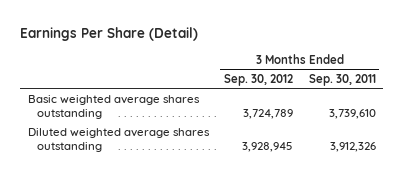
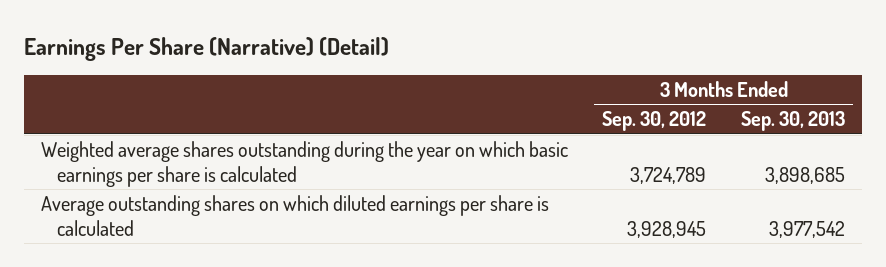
- Earnings Per Share (Detail)
+ Earnings Per Share (Narrative) (Detail)
- | 3 Months Ended Sep. 30, 2012 | 3 Months Ended Sep. 30, 2011
+ | 3 Months Ended Sep. 30, 2012 | 3 Months Ended Sep. 30, 2013
- Basic weighted average shares outstanding | 3,724,789 | 3,739,610
- Diluted weighted average shares outstanding | 3,928,945 | 3,912,326
+ Weighted average shares outstanding during the year on which basic earnings per share is calculated | 3,724,789 | 3,898,685
+ Average outstanding shares on which diluted earnings per share is calculated | 3,928,945 | 3,977,542

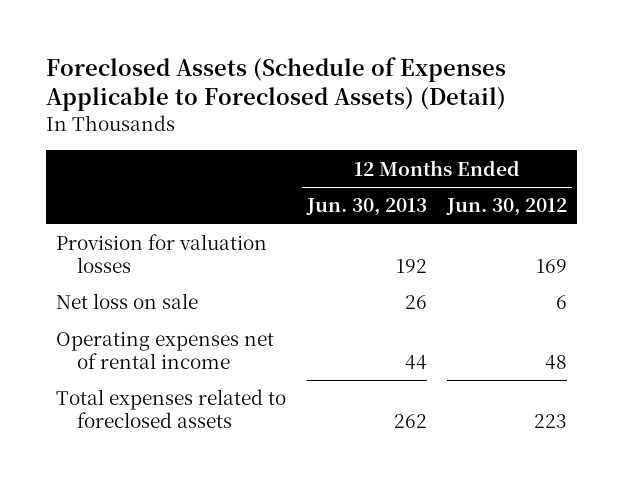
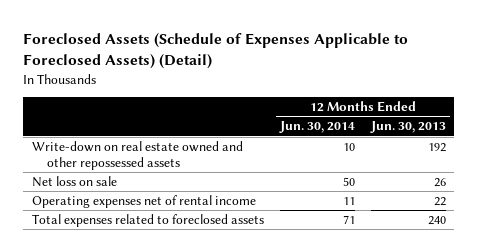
- | 12 Months Ended Jun. 30, 2013 | 12 Months Ended Jun. 30, 2012
+ | 12 Months Ended Jun. 30, 2014 | 12 Months Ended Jun. 30, 2013
- Provision for valuation losses | 192 | 169
+ Write-down on real estate owned and other repossessed assets | 10 | 192
- Operating expenses net of rental income | 44 | 48
- Total expenses related to foreclosed assets | 262 | 223
+ Operating expenses net of rental income | 11 | 22
+ Total expenses related to foreclosed assets | 71 | 240

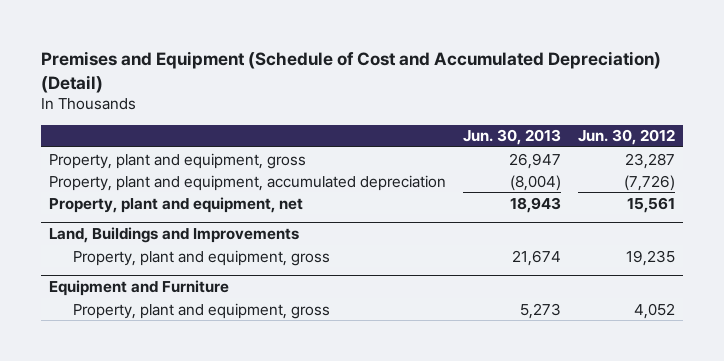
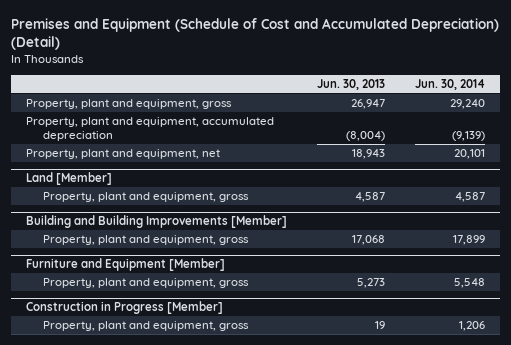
- | Jun. 30, 2013 | Jun. 30, 2012
+ | Jun. 30, 2013 | Jun. 30, 2014
- Land, Buildings and Improvements
- Property, plant and equipment, gross | 21,674 | 19,235
- Equipment and Furniture
+ Land [Member]
+ Property, plant and equipment, gross | 4,587 | 4,587
+ Building and Building Improvements [Member]
+ Property, plant and equipment, gross | 17,068 | 17,899
+ Furniture and Equipment [Member]
+ Construction in Progress [Member]
+ Property, plant and equipment, gross | 19 | 1,206

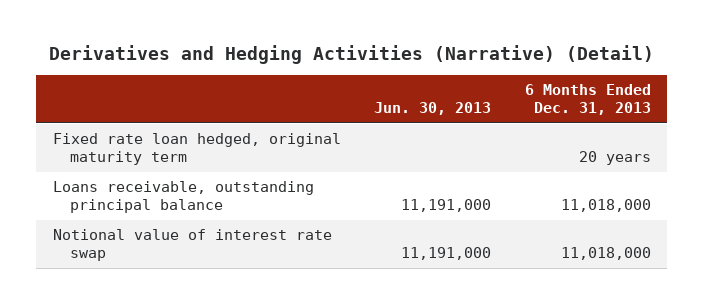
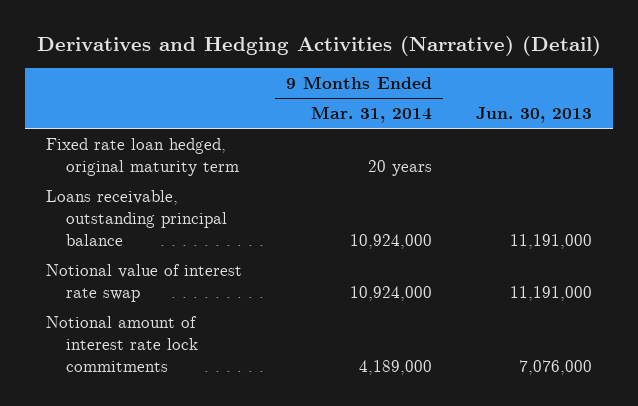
- | Jun. 30, 2013 | 6 Months Ended Dec. 31, 2013
+ | 9 Months Ended Mar. 31, 2014 | Jun. 30, 2013
+ Notional amount of interest rate lock commitments | 4,189,000 | 7,076,000

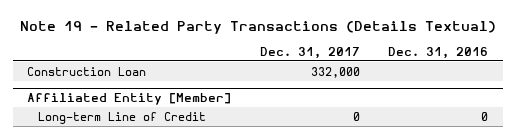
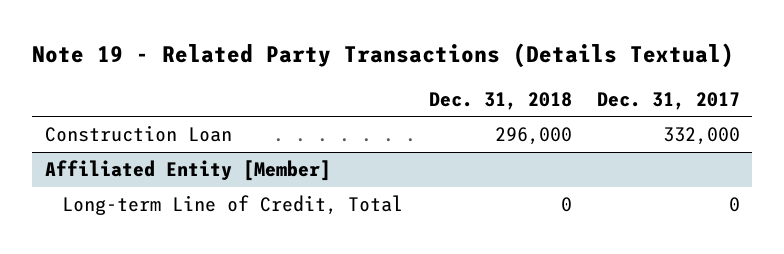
- | Dec. 31, 2017 | Dec. 31, 2016
+ | Dec. 31, 2018 | Dec. 31, 2017
@ Affiliated Entity [Member]
- Long-term Line of Credit | 0 | 0
+ Long-term Line of Credit, Total | 0 | 0

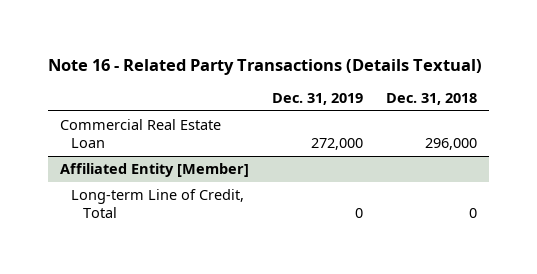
- Note 19 - Related Party Transactions (Details Textual)
+ Note 16 - Related Party Transactions (Details Textual)
- | Dec. 31, 2018 | Dec. 31, 2017
+ | Dec. 31, 2019 | Dec. 31, 2018
- Construction Loan | 296,000 | 332,000
+ Commercial Real Estate Loan | 272,000 | 296,000

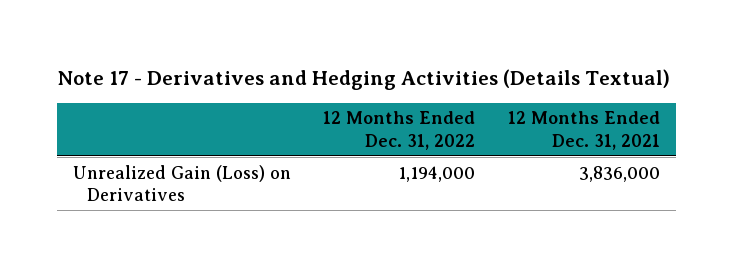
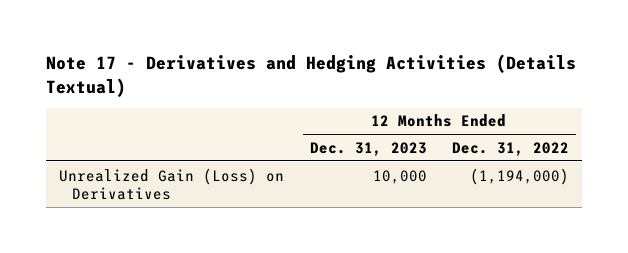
- | 12 Months Ended Dec. 31, 2022 | 12 Months Ended Dec. 31, 2021
+ | 12 Months Ended Dec. 31, 2023 | 12 Months Ended Dec. 31, 2022
- Unrealized Gain (Loss) on Derivatives | 1,194,000 | 3,836,000
+ Unrealized Gain (Loss) on Derivatives | 10,000 | (1,194,000)

